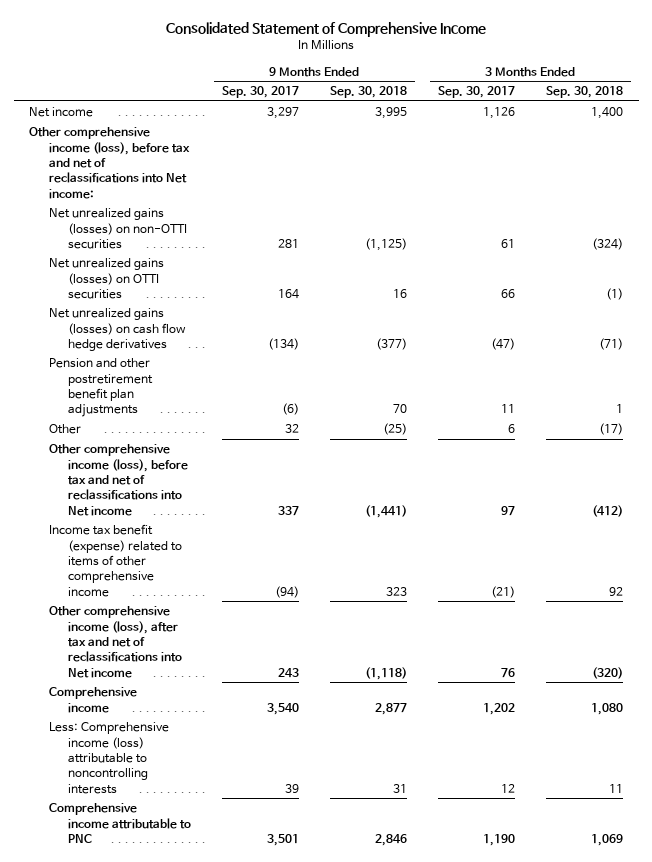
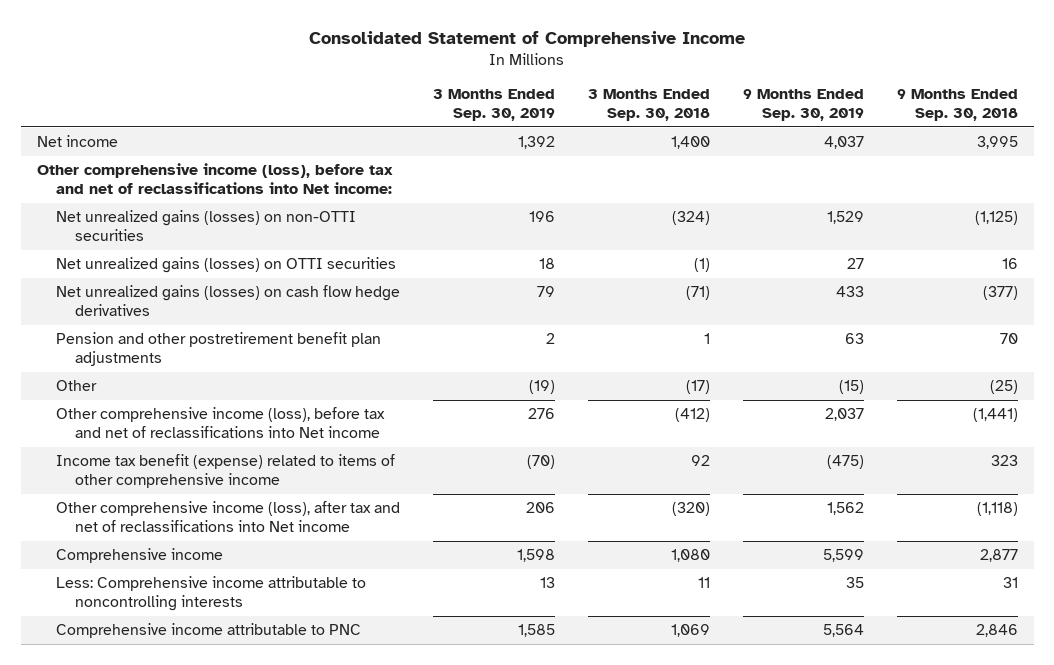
- | 9 Months Ended Sep. 30, 2017 | 9 Months Ended Sep. 30, 2018 | 3 Months Ended Sep. 30, 2017 | 3 Months Ended Sep. 30, 2018
+ | 3 Months Ended Sep. 30, 2019 | 3 Months Ended Sep. 30, 2018 | 9 Months Ended Sep. 30, 2019 | 9 Months Ended Sep. 30, 2018
- Less: Comprehensive income (loss) attributable to noncontrolling interests | 39 | 31 | 12 | 11
+ Less: Comprehensive income attributable to noncontrolling interests | 13 | 11 | 35 | 31

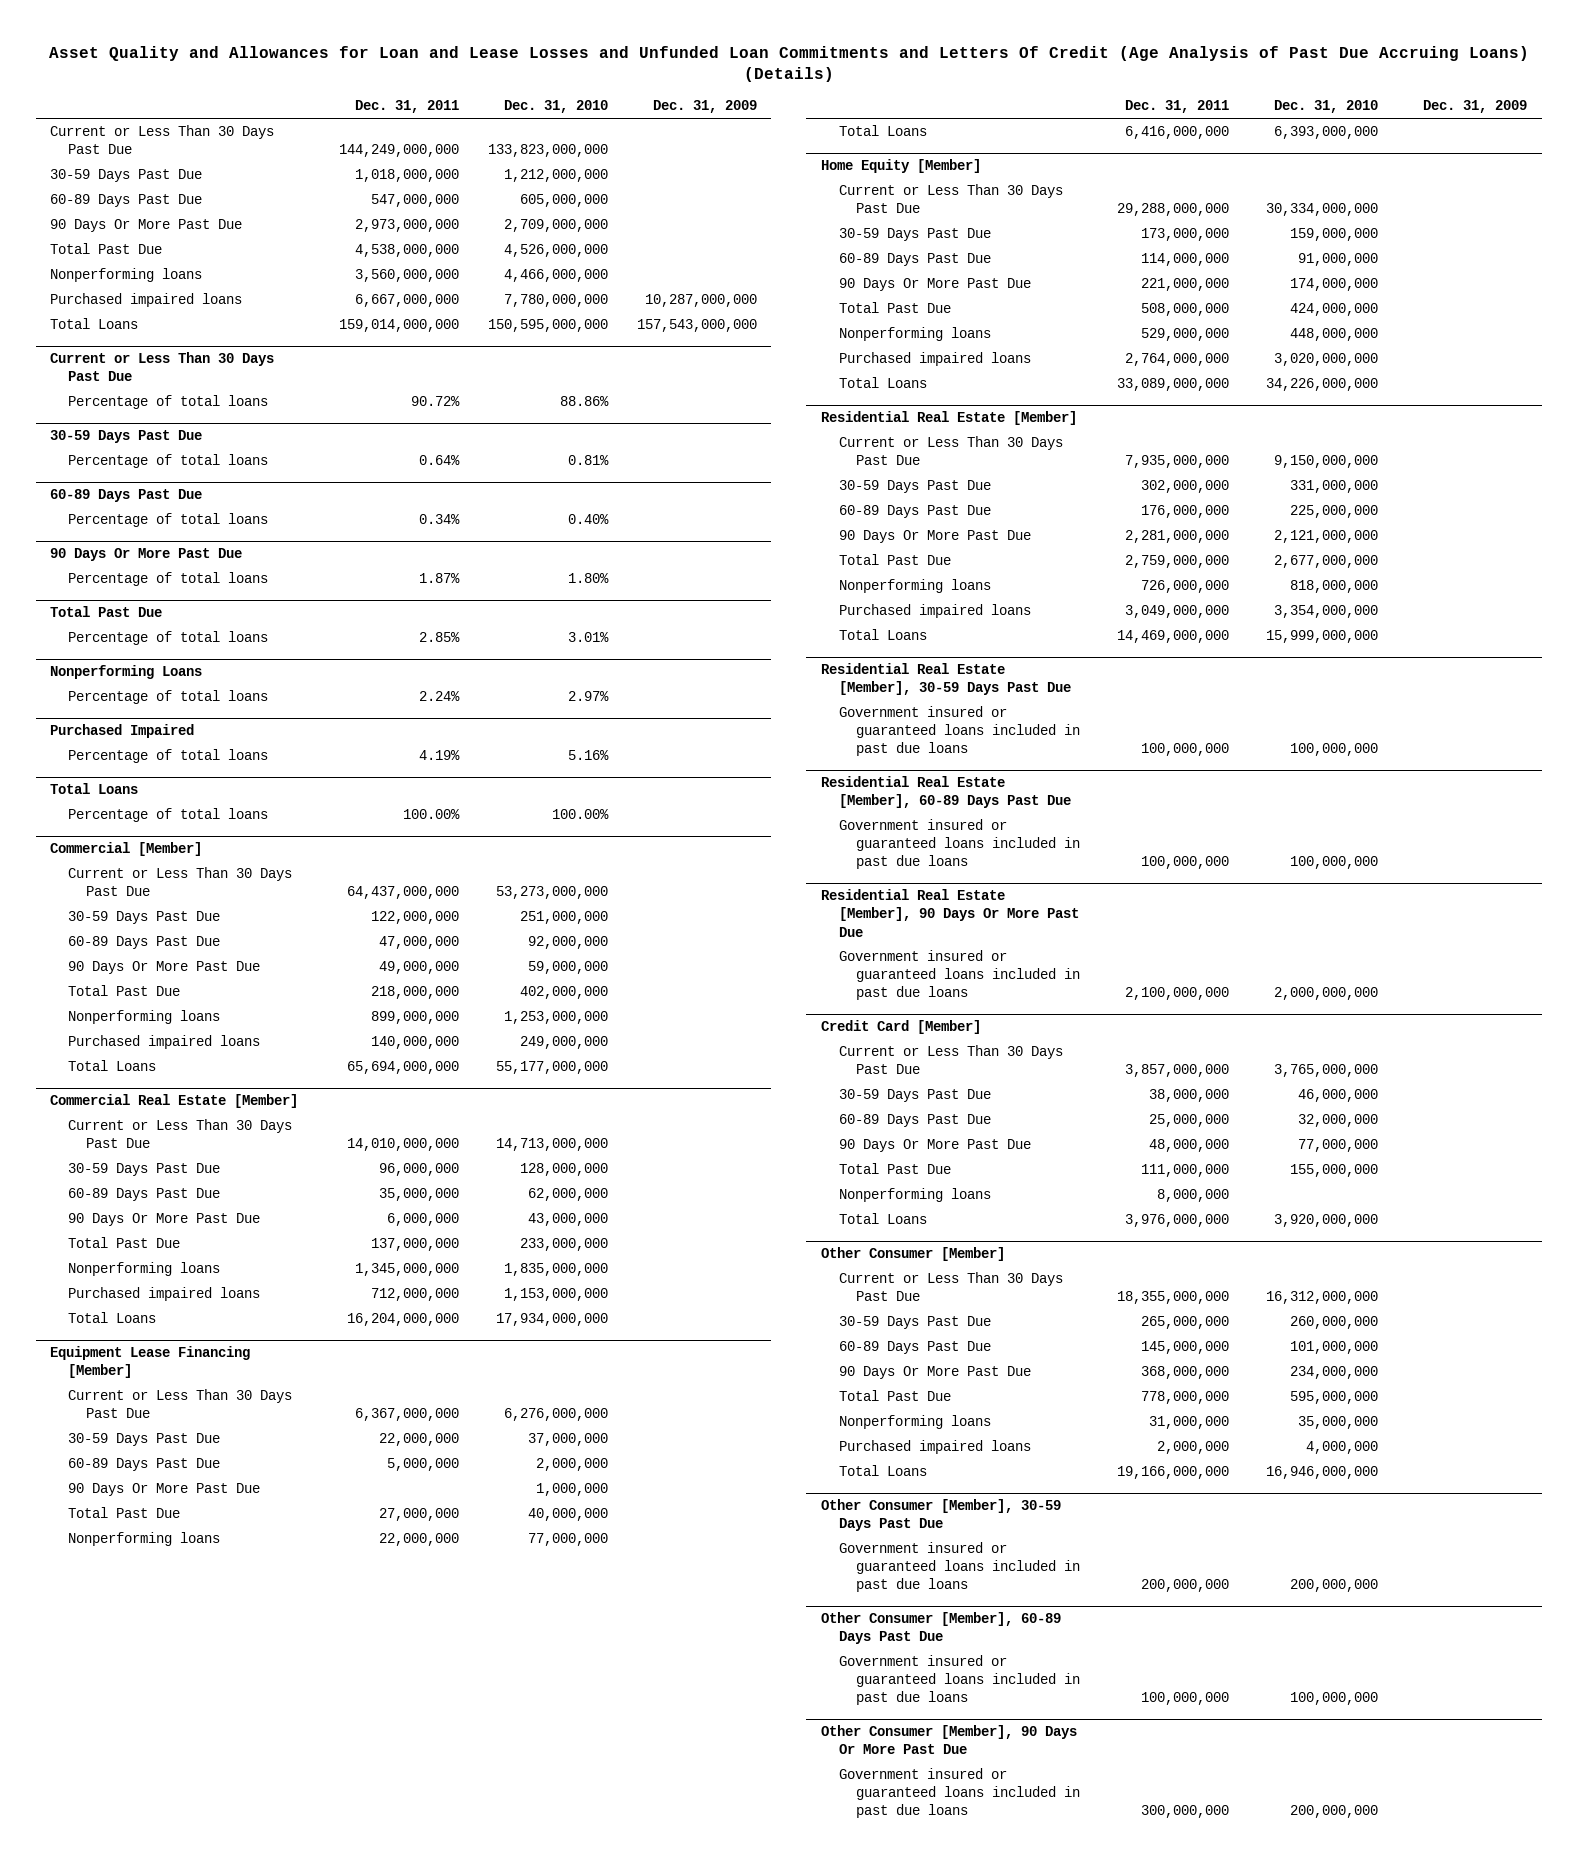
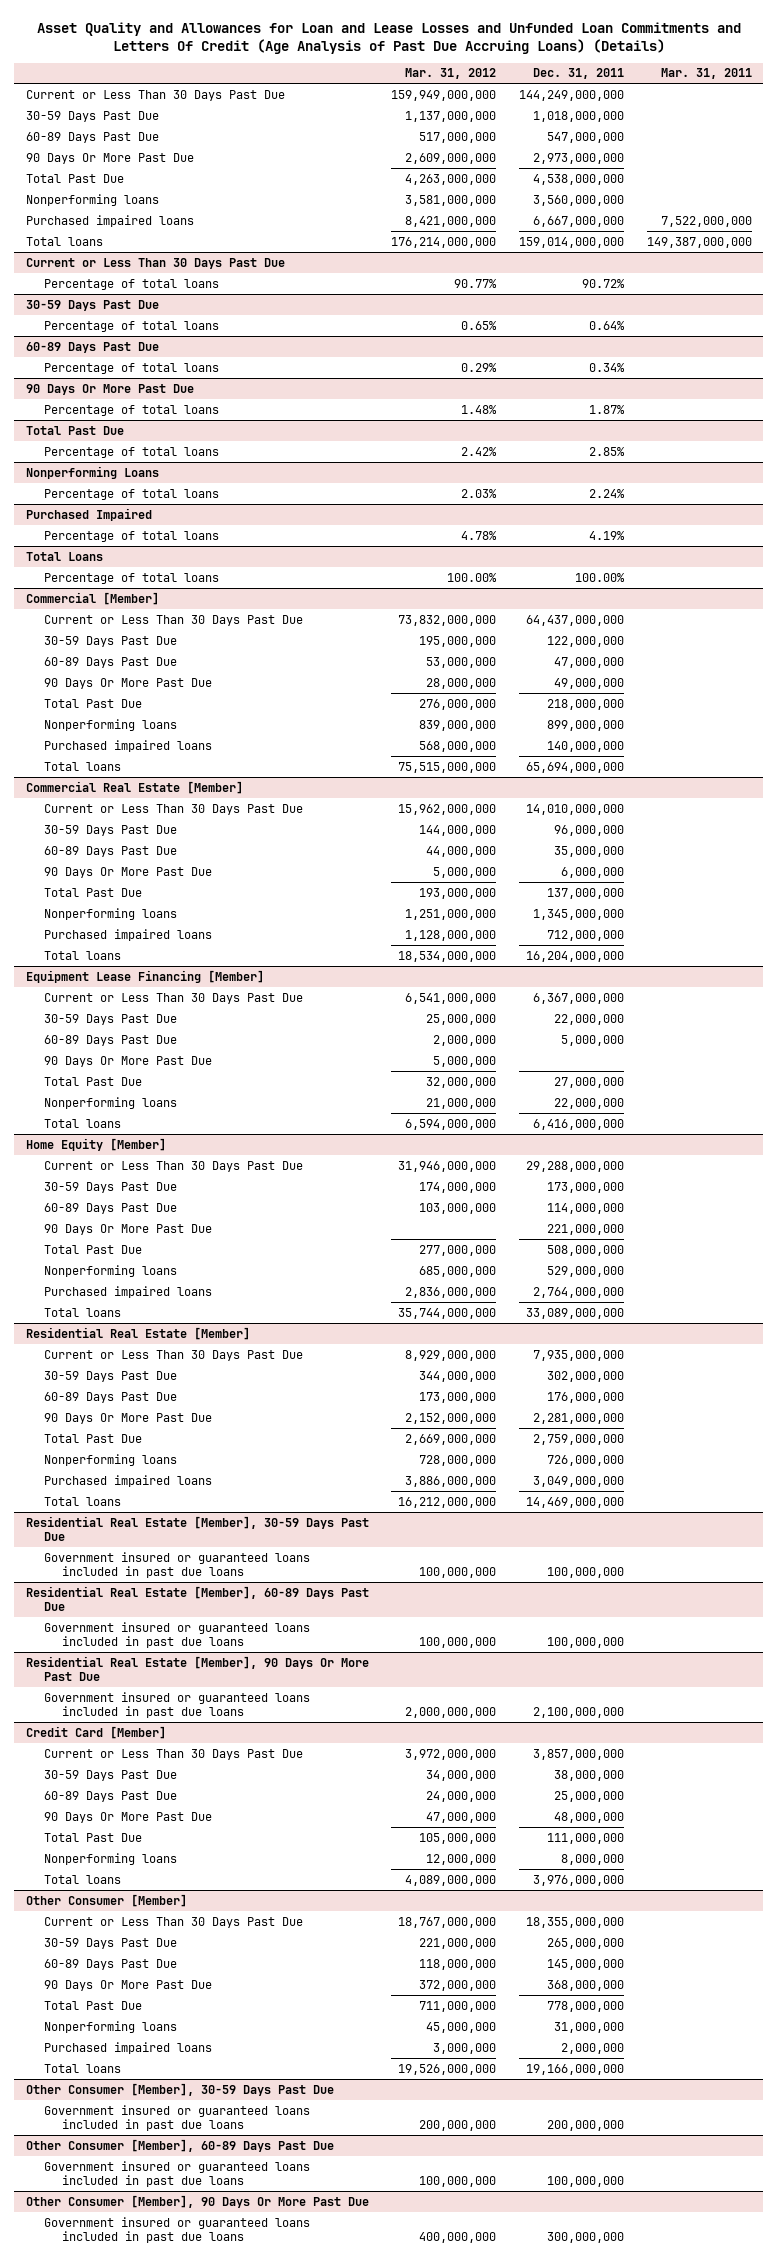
- | Dec. 31, 2011 | Dec. 31, 2010 | Dec. 31, 2009
+ | Mar. 31, 2012 | Dec. 31, 2011 | Mar. 31, 2011
- Total Loans | 159,014,000,000 | 150,595,000,000 | 157,543,000,000
+ Total loans | 176,214,000,000 | 159,014,000,000 | 149,387,000,000
@ Commercial [Member]
- Total Loans | 65,694,000,000 | 55,177,000,000 |
+ Total loans | 75,515,000,000 | 65,694,000,000 |
@ Commercial Real Estate [Member]
- Total Loans | 16,204,000,000 | 17,934,000,000 |
+ Total loans | 18,534,000,000 | 16,204,000,000 |
@ Equipment Lease Financing [Member]
- Total Loans | 6,416,000,000 | 6,393,000,000 |
+ Total loans | 6,594,000,000 | 6,416,000,000 |
@ Home Equity [Member]
- Total Loans | 33,089,000,000 | 34,226,000,000 |
+ Total loans | 35,744,000,000 | 33,089,000,000 |
@ Residential Real Estate [Member]
- Total Loans | 14,469,000,000 | 15,999,000,000 |
+ Total loans | 16,212,000,000 | 14,469,000,000 |
@ Credit Card [Member]
- Total Loans | 3,976,000,000 | 3,920,000,000 |
+ Total loans | 4,089,000,000 | 3,976,000,000 |
@ Other Consumer [Member]
- Total Loans | 19,166,000,000 | 16,946,000,000 |
+ Total loans | 19,526,000,000 | 19,166,000,000 |

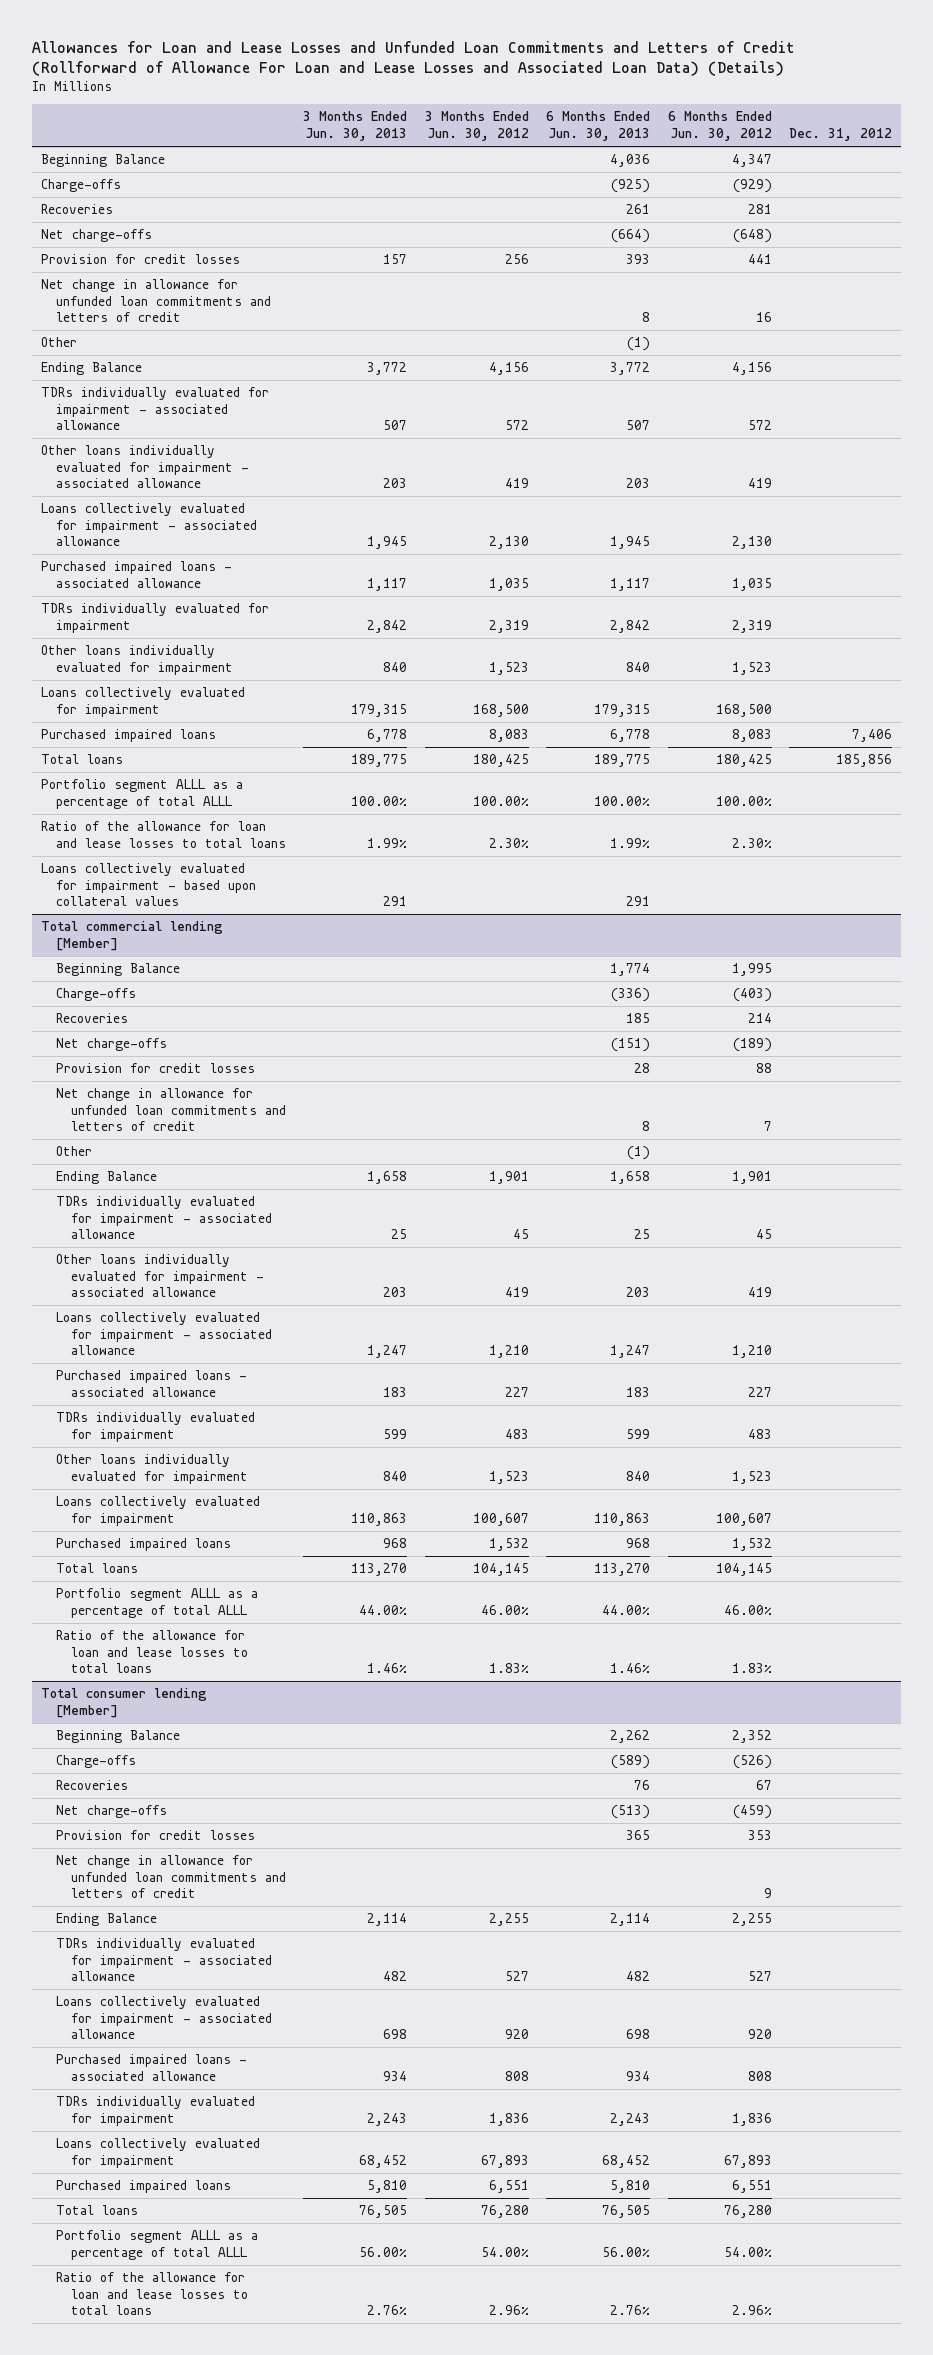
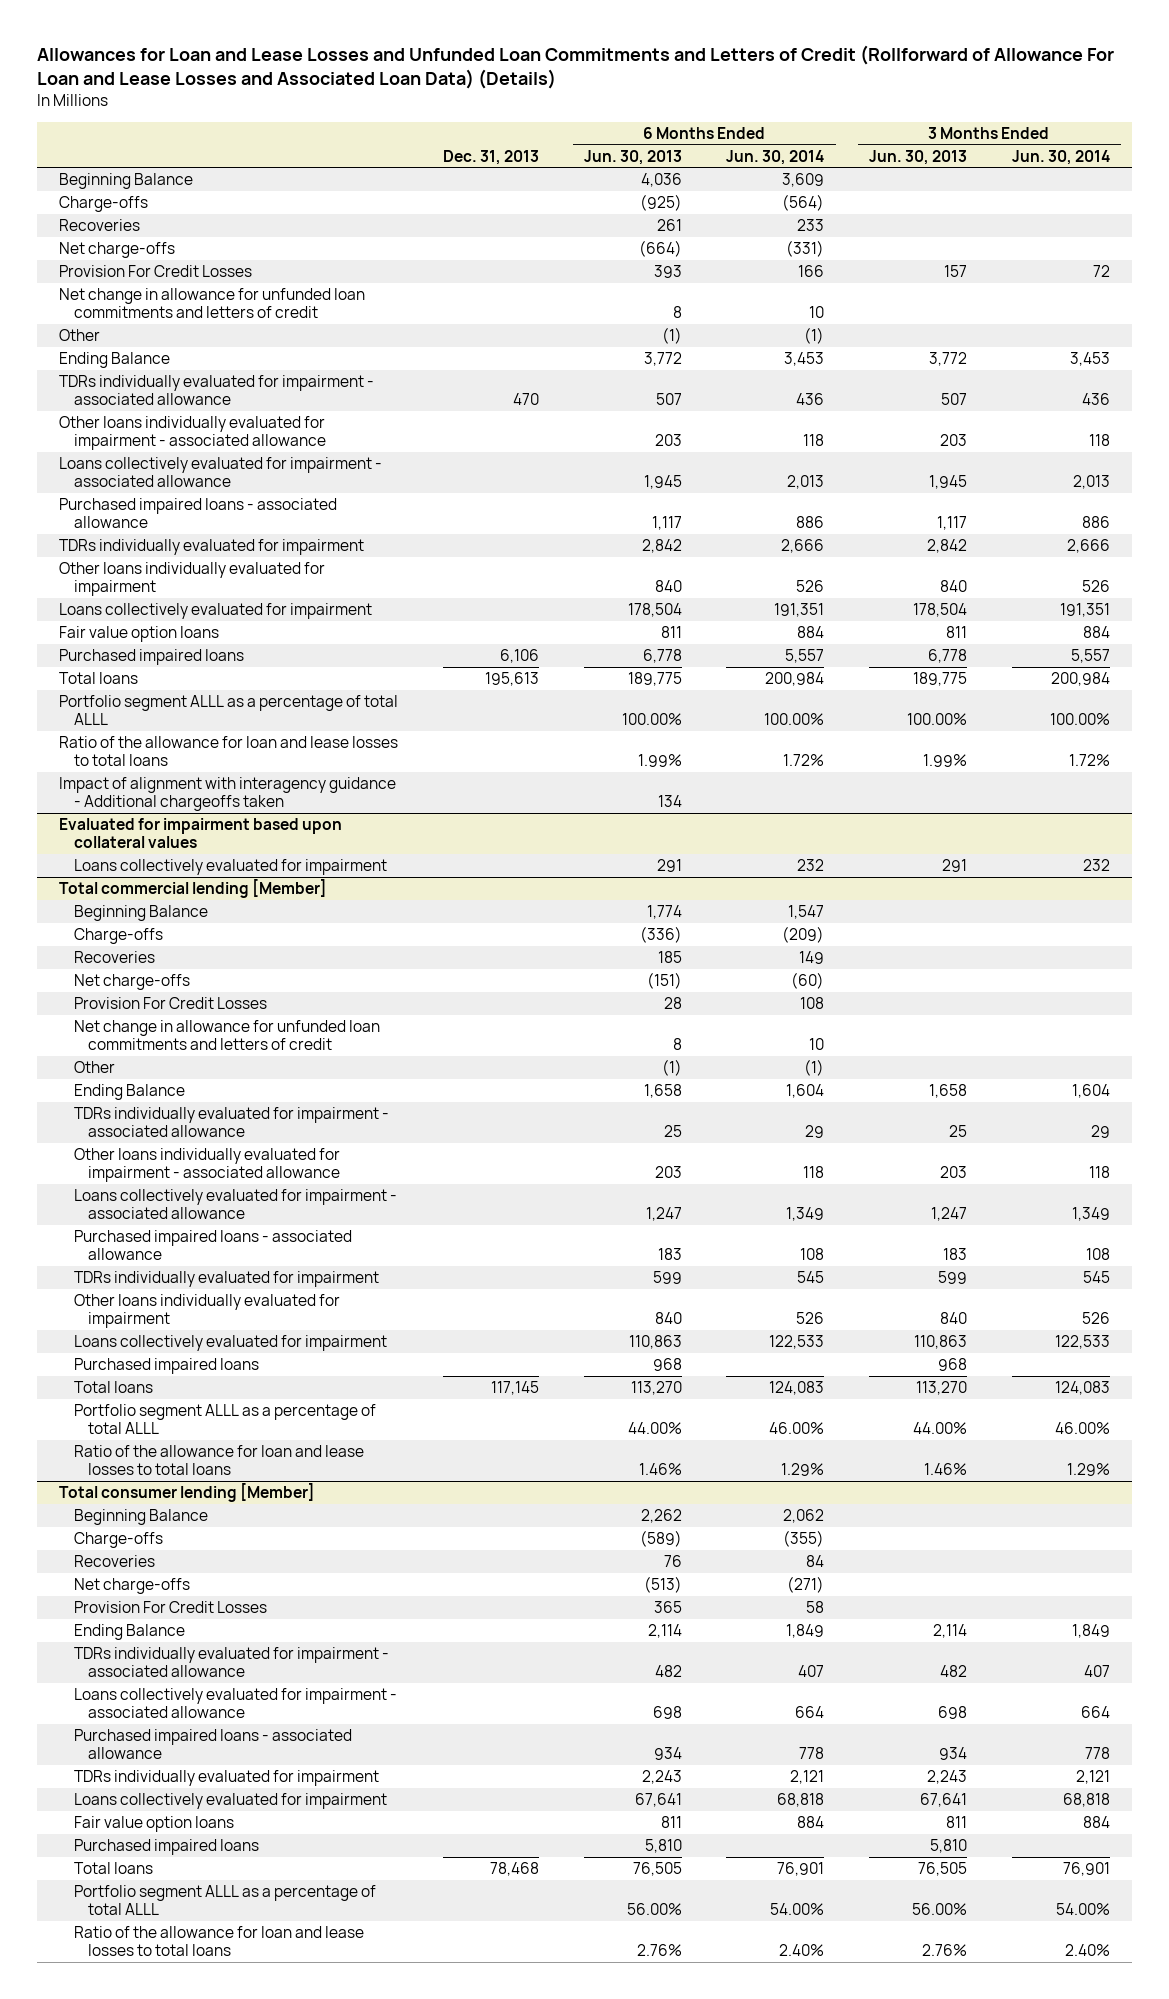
- | 3 Months Ended Jun. 30, 2013 | 3 Months Ended Jun. 30, 2012 | 6 Months Ended Jun. 30, 2013 | 6 Months Ended Jun. 30, 2012 | Dec. 31, 2012
+ | Dec. 31, 2013 | 6 Months Ended Jun. 30, 2013 | 6 Months Ended Jun. 30, 2014 | 3 Months Ended Jun. 30, 2013 | 3 Months Ended Jun. 30, 2014
- Provision for credit losses | 157 | 256 | 393 | 441 |
+ Provision For Credit Losses | | 393 | 166 | 157 | 72
- Loans collectively evaluated for impairment | 179,315 | 168,500 | 179,315 | 168,500 |
+ Loans collectively evaluated for impairment | | 178,504 | 191,351 | 178,504 | 191,351
+ Fair value option loans | | 811 | 884 | 811 | 884
- Loans collectively evaluated for impairment - based upon collateral values | 291 | | 291 | |
+ Impact of alignment with interagency guidance - Additional chargeoffs taken | | 134 | | |
+ Evaluated for impairment based upon collateral values
+ Loans collectively evaluated for impairment | | 291 | 232 | 291 | 232
@ Total commercial lending [Member]
- Provision for credit losses | | | 28 | 88 |
+ Provision For Credit Losses | | 28 | 108 | |
@ Total consumer lending [Member]
- Provision for credit losses | | | 365 | 353 |
- Net change in allowance for unfunded loan commitments and letters of credit | | | | 9 |
+ Provision For Credit Losses | | 365 | 58 | |
- Loans collectively evaluated for impairment | 68,452 | 67,893 | 68,452 | 67,893 |
+ Loans collectively evaluated for impairment | | 67,641 | 68,818 | 67,641 | 68,818
+ Fair value option loans | | 811 | 884 | 811 | 884

